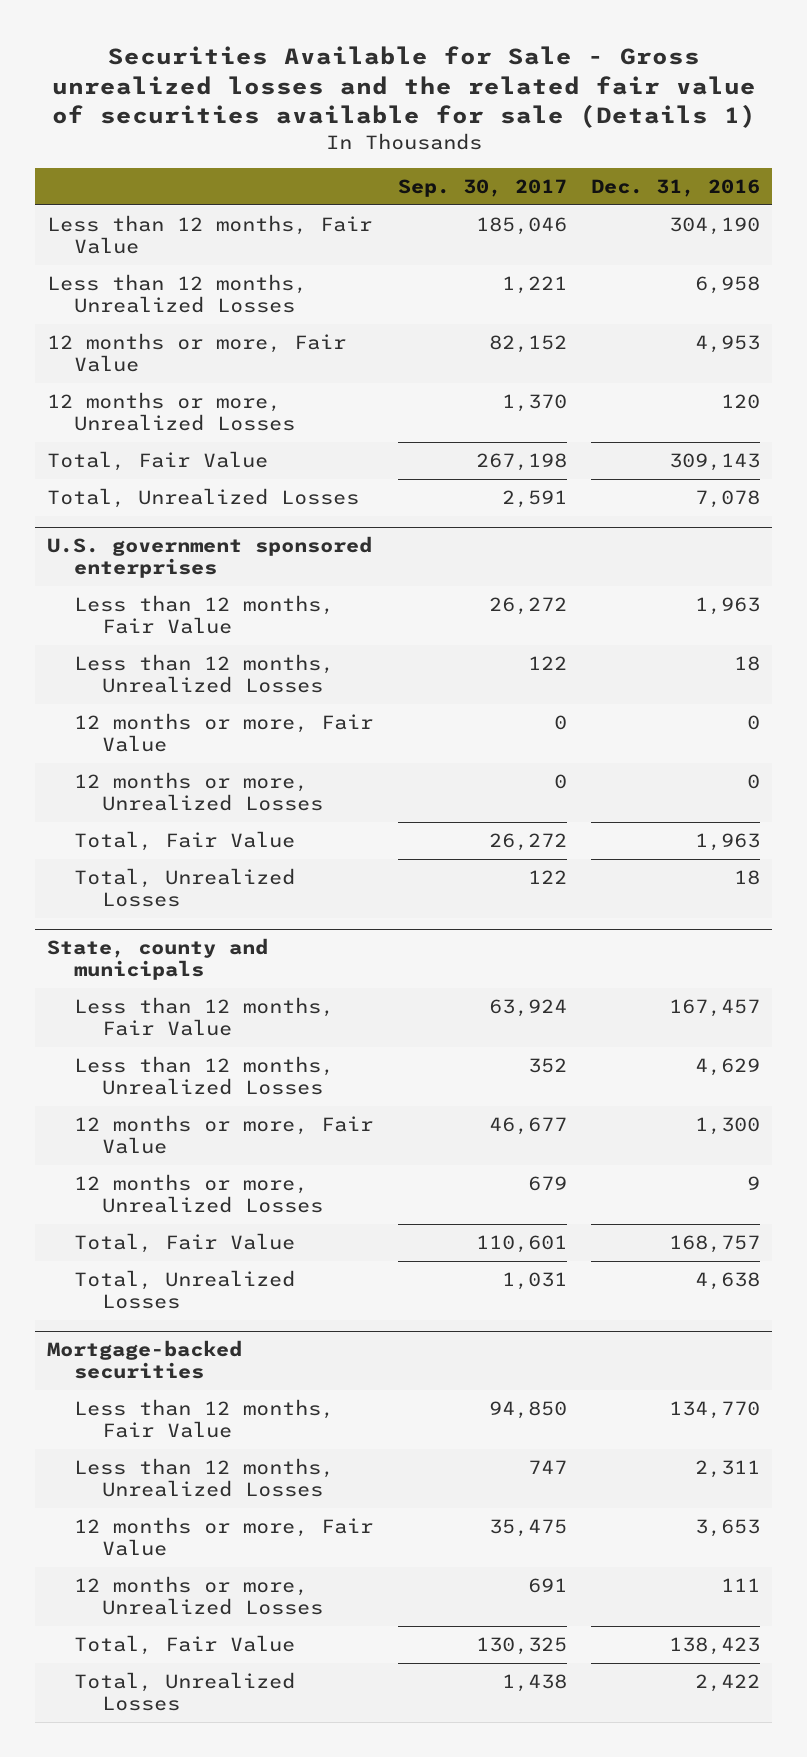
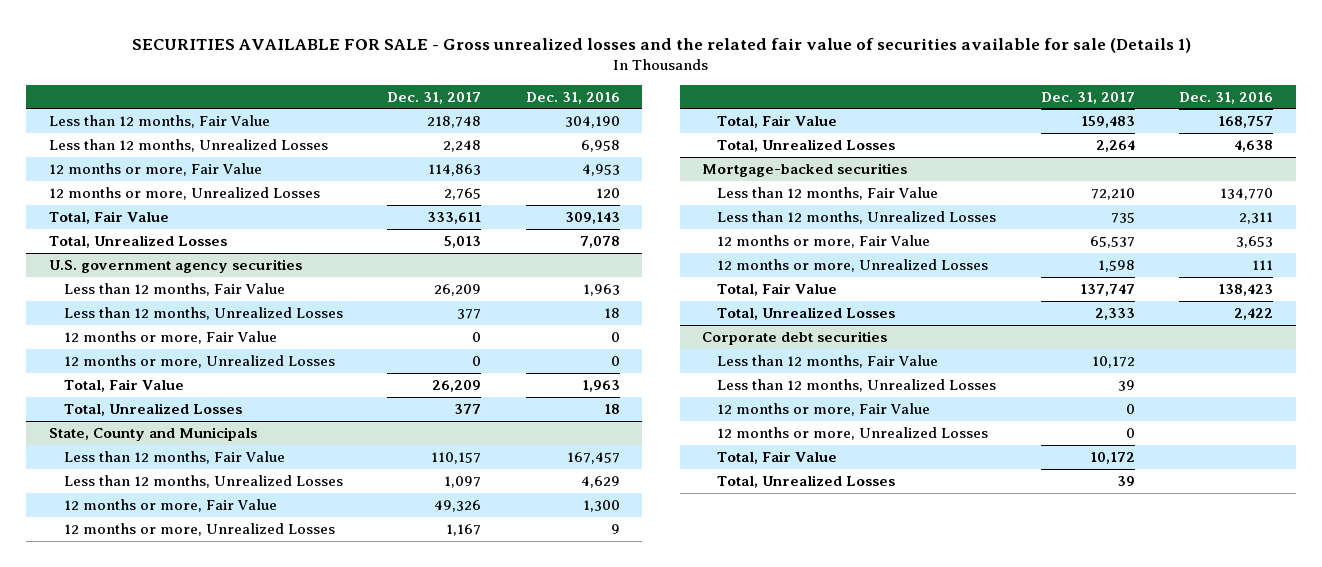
- Securities Available for Sale - Gross unrealized losses and the related fair value of securities available for sale (Details 1)
+ SECURITIES AVAILABLE FOR SALE - Gross unrealized losses and the related fair value of securities available for sale (Details 1)
- | Sep. 30, 2017 | Dec. 31, 2016
+ | Dec. 31, 2017 | Dec. 31, 2016
- U.S. government sponsored enterprises
+ U.S. government agency securities
- State, county and municipals
+ State, County and Municipals
+ Corporate debt securities
+ Less than 12 months, Fair Value | 10,172 |
+ Less than 12 months, Unrealized Losses | 39 |
+ 12 months or more, Fair Value | 0 |
+ 12 months or more, Unrealized Losses | 0 |
+ Total, Fair Value | 10,172 |
+ Total, Unrealized Losses | 39 |

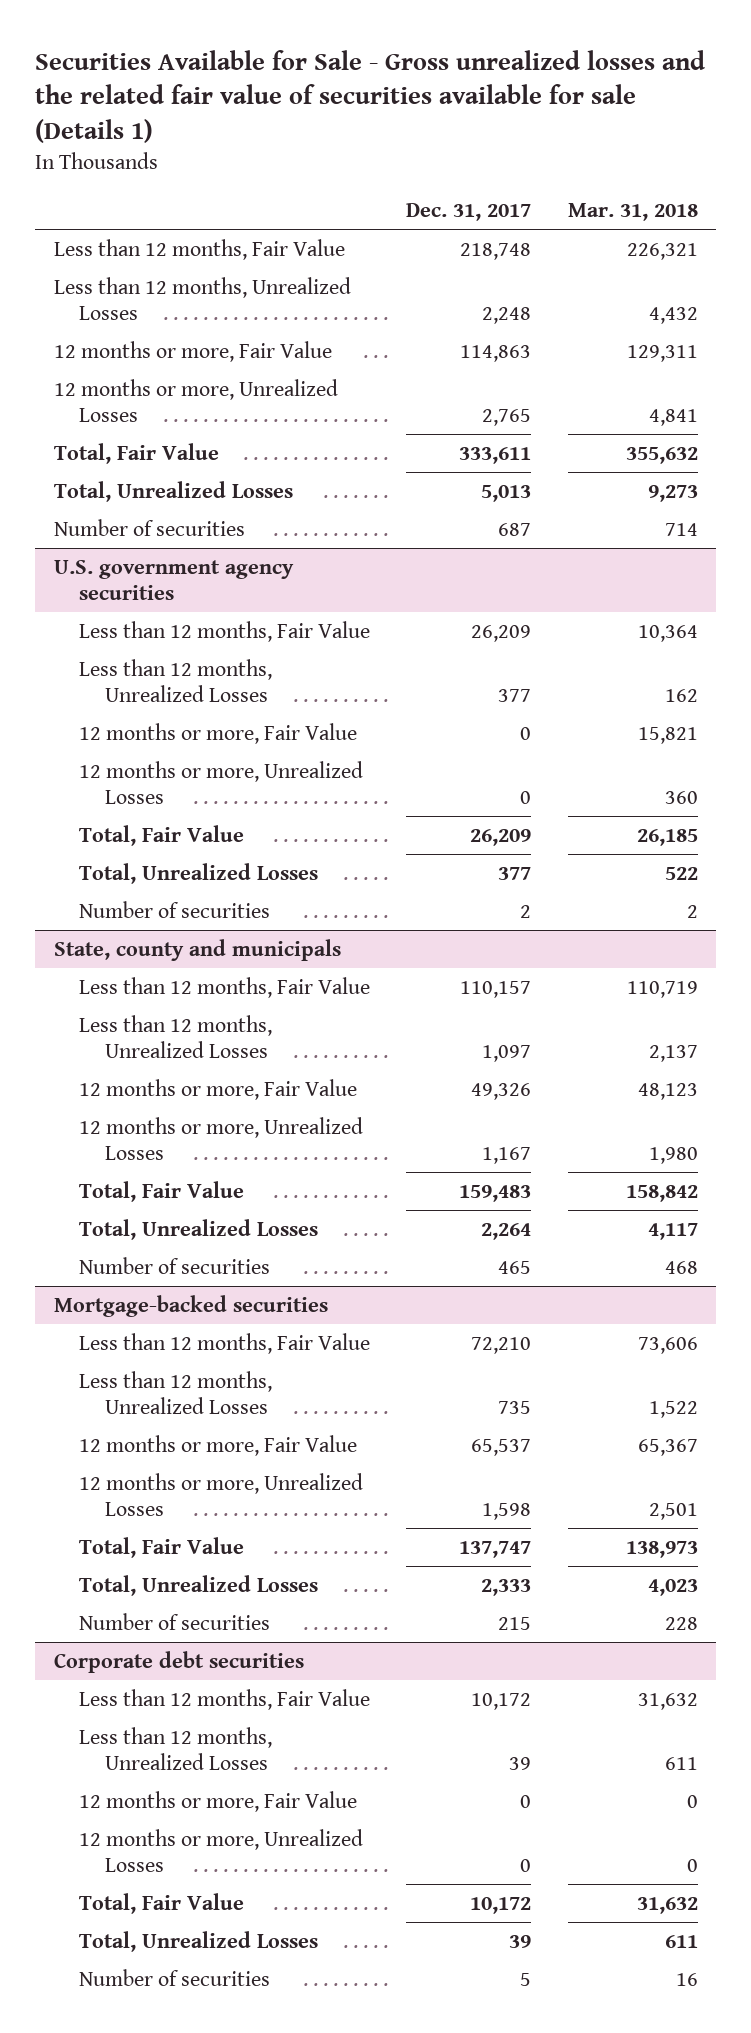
- SECURITIES AVAILABLE FOR SALE - Gross unrealized losses and the related fair value of securities available for sale (Details 1)
+ Securities Available for Sale - Gross unrealized losses and the related fair value of securities available for sale (Details 1)
- | Dec. 31, 2017 | Dec. 31, 2016
+ | Dec. 31, 2017 | Mar. 31, 2018
+ Number of securities | 687 | 714
- State, County and Municipals
@ U.S. government agency securities
+ Number of securities | 2 | 2
+ State, county and municipals
+ Number of securities | 465 | 468
@ Mortgage-backed securities
+ Number of securities | 215 | 228
@ Corporate debt securities
+ Number of securities | 5 | 16

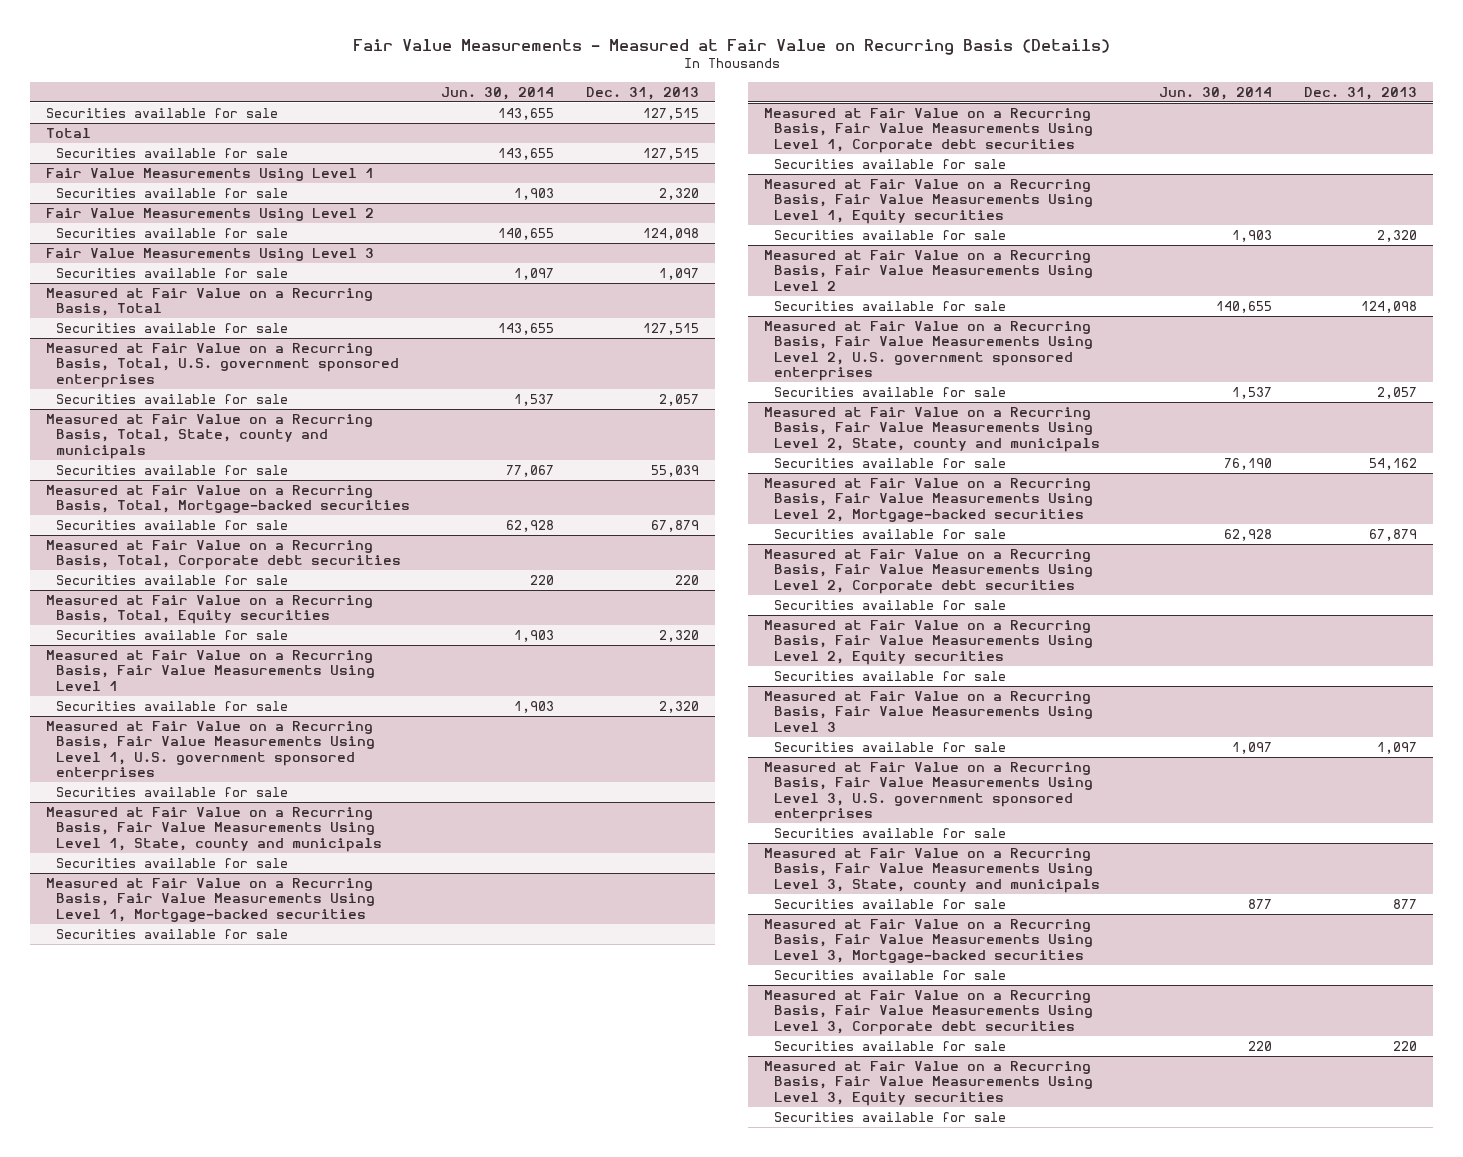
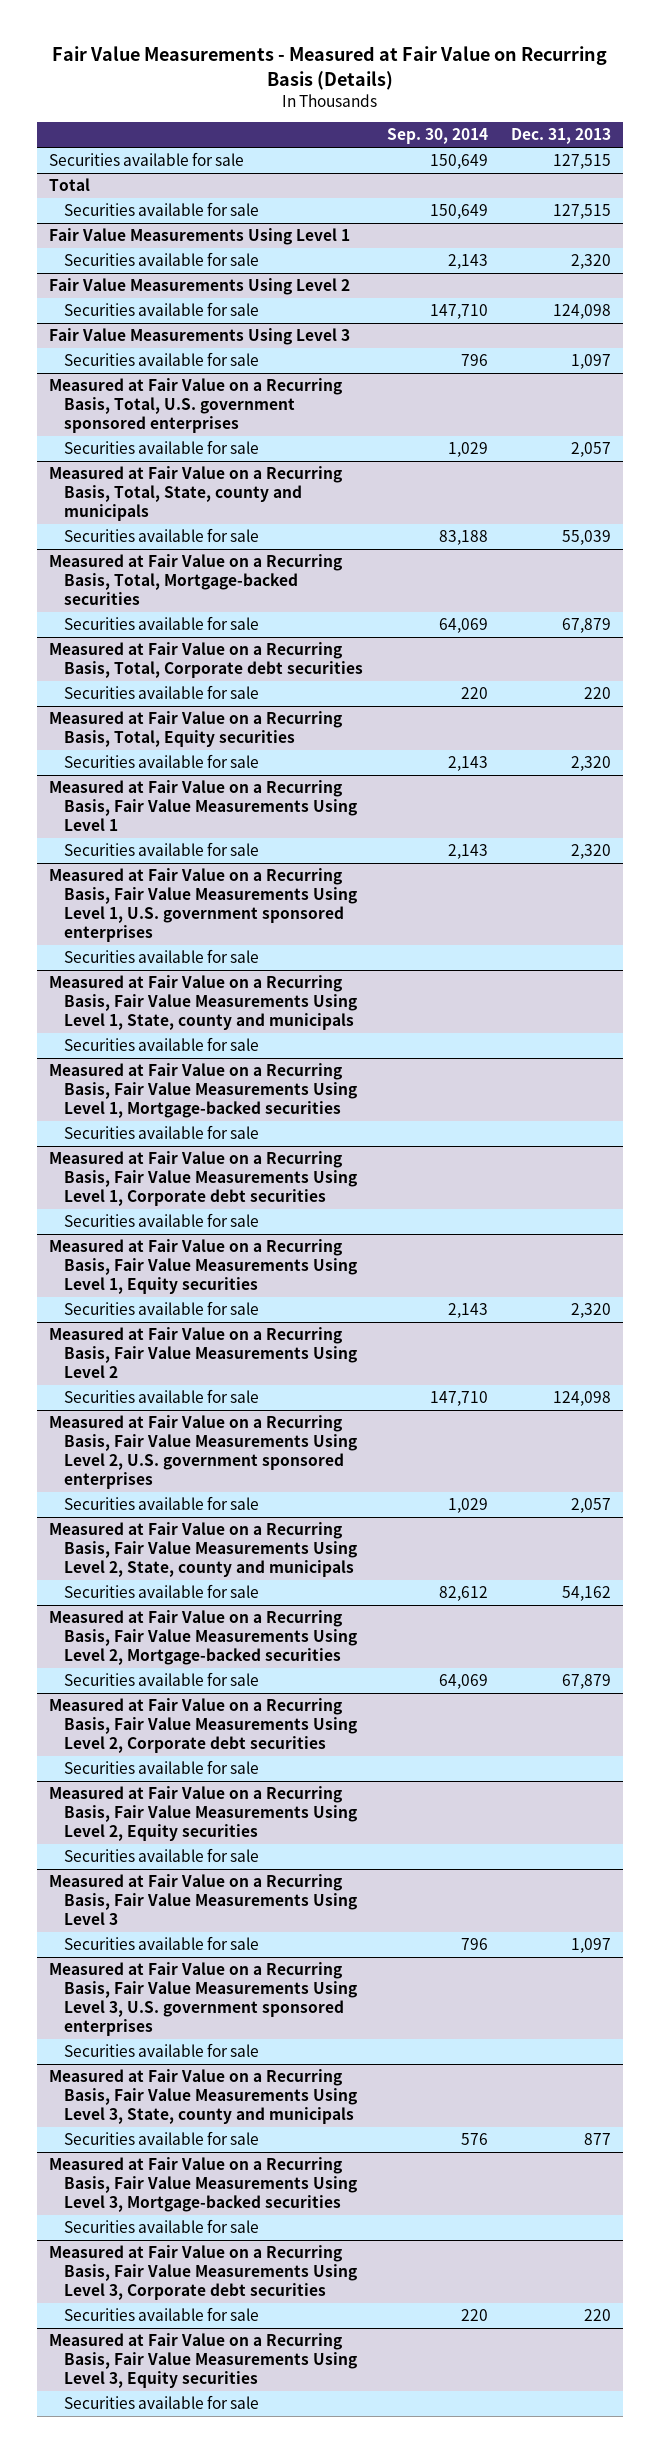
- | Jun. 30, 2014 | Dec. 31, 2013
+ | Sep. 30, 2014 | Dec. 31, 2013
- Measured at Fair Value on a Recurring Basis, Total
- Securities available for sale | 143,655 | 127,515

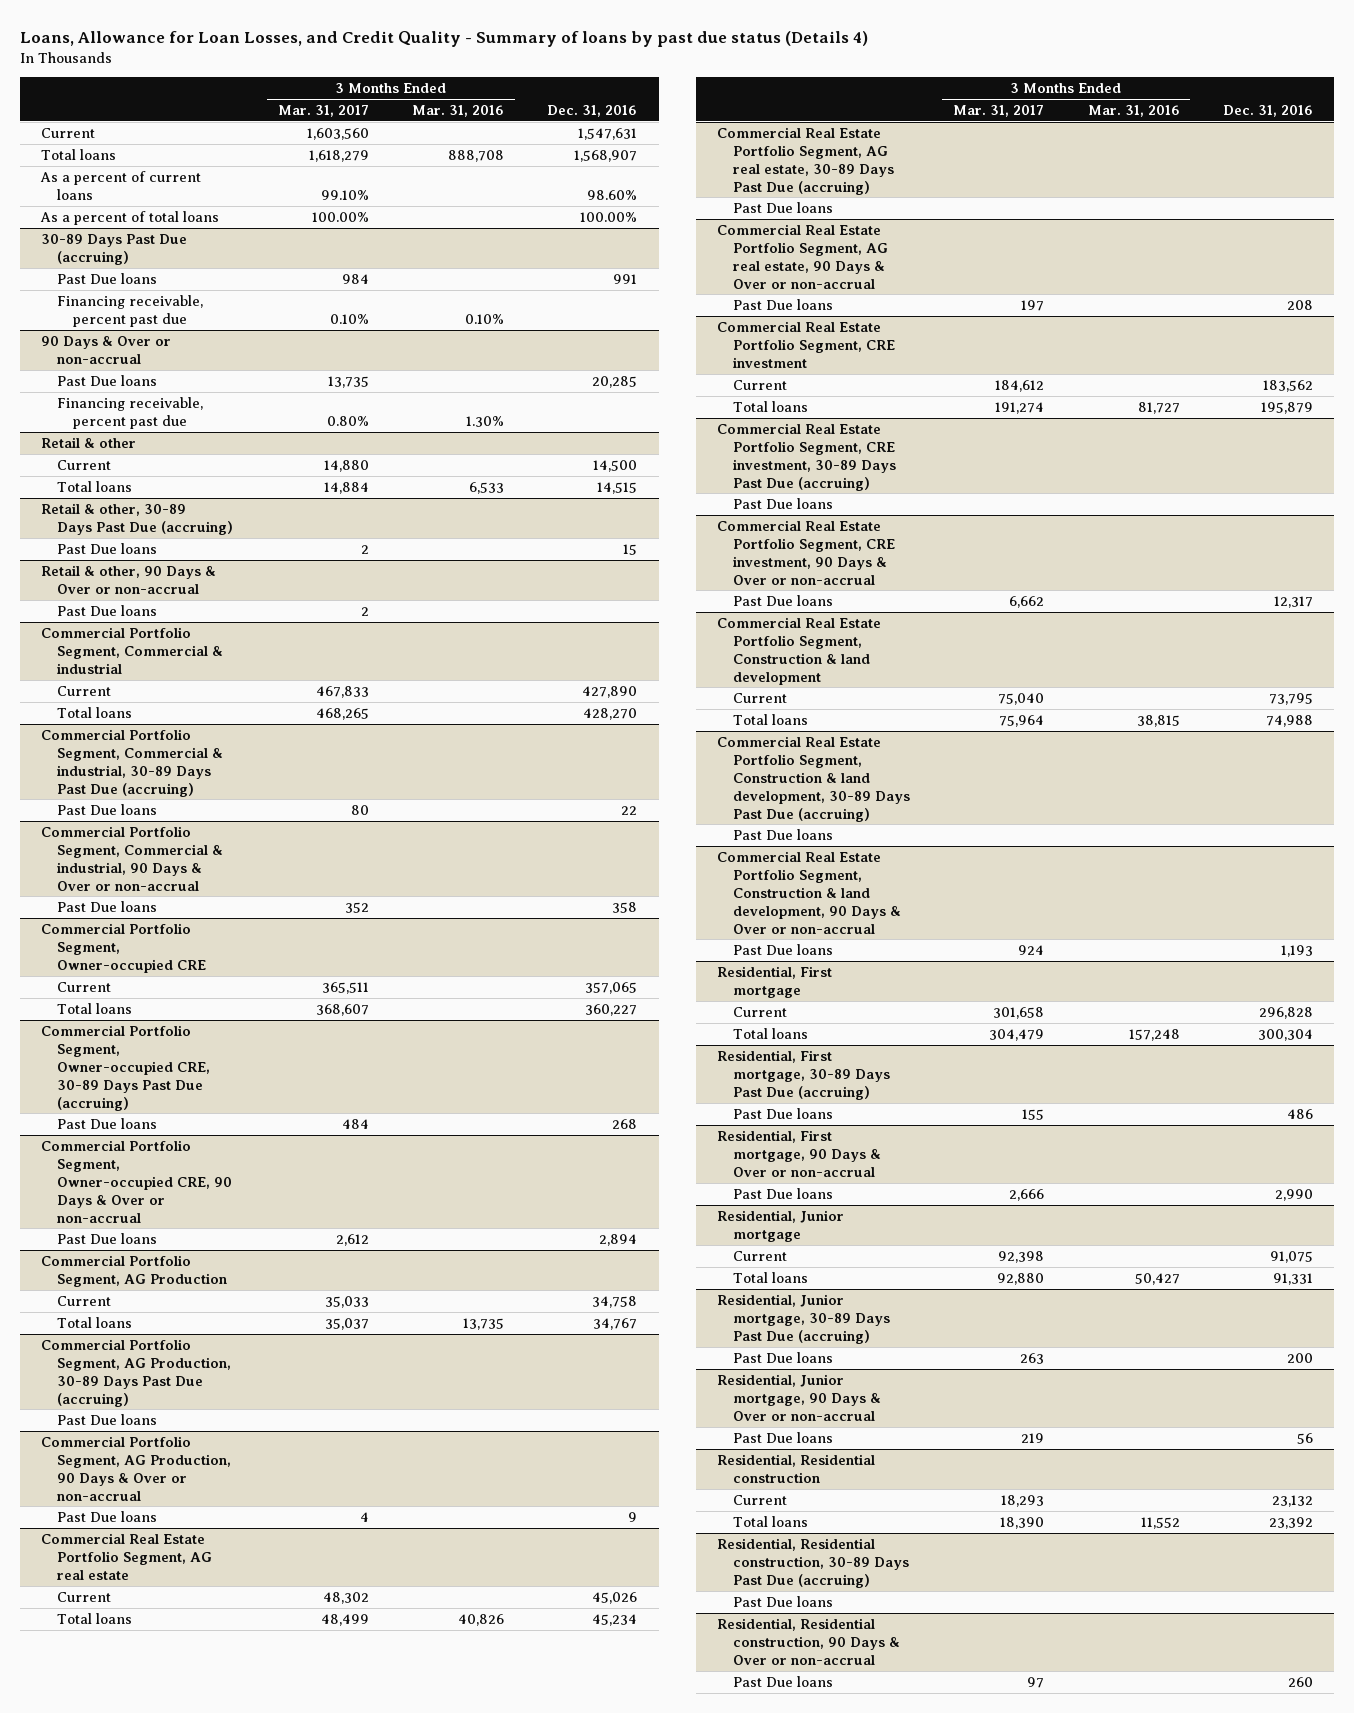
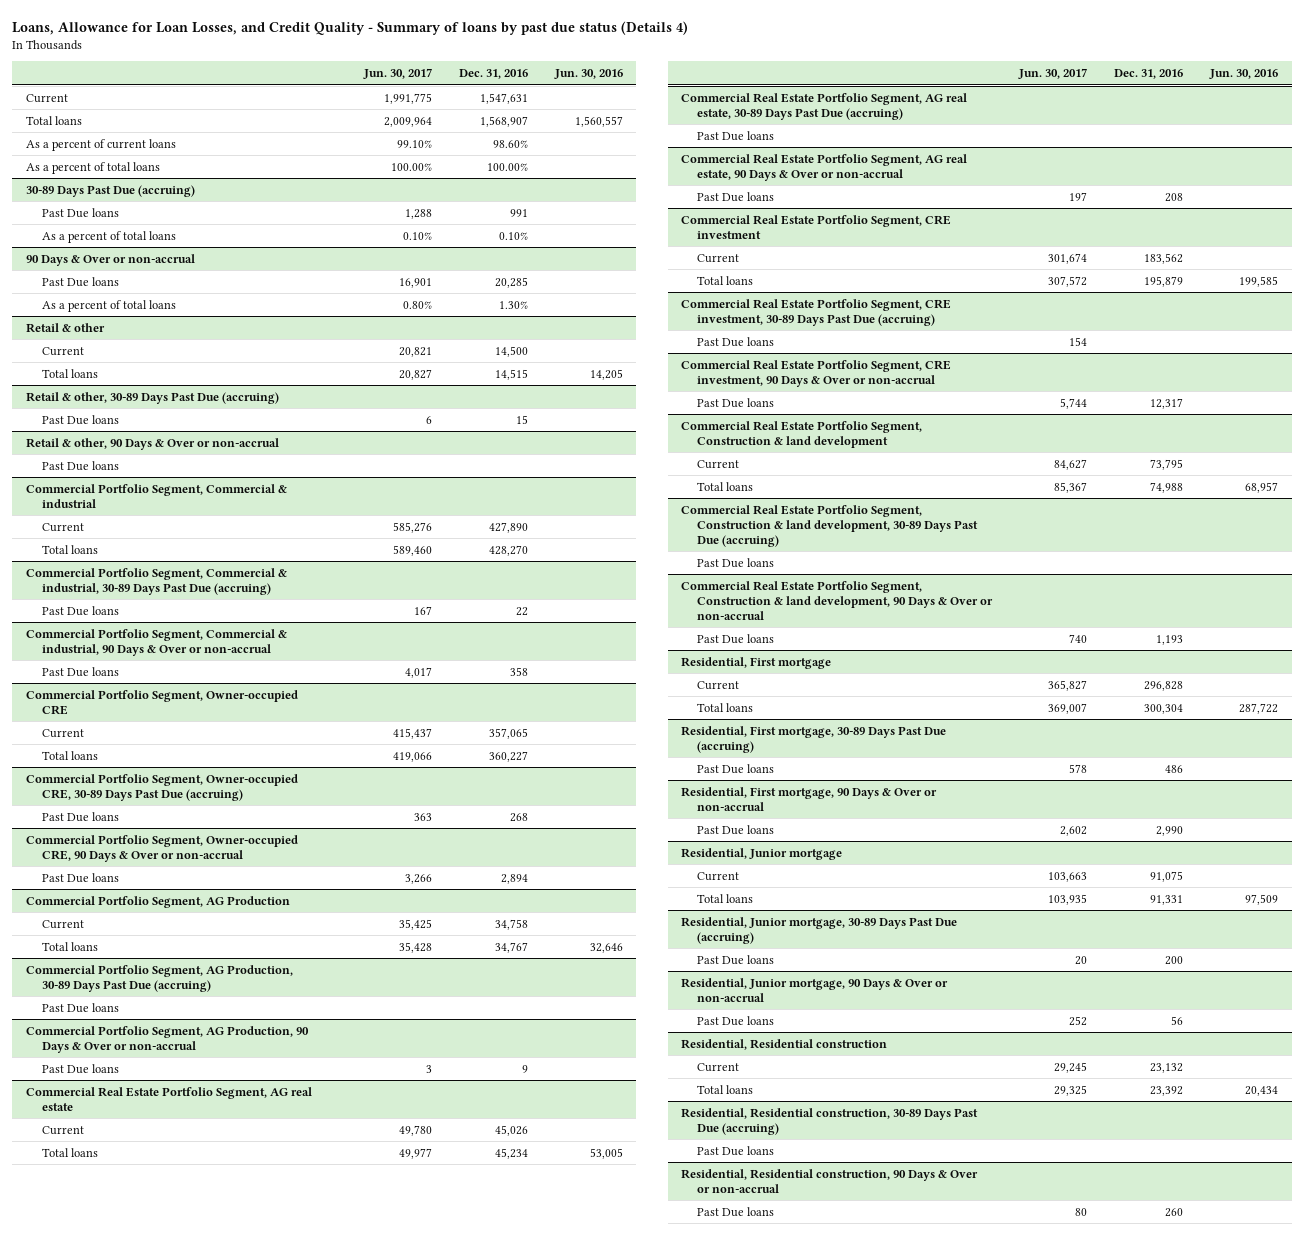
- | 3 Months Ended Mar. 31, 2017 | 3 Months Ended Mar. 31, 2016 | Dec. 31, 2016
+ | Jun. 30, 2017 | Dec. 31, 2016 | Jun. 30, 2016
@ 30-89 Days Past Due (accruing)
- Financing receivable, percent past due | 0.10% | 0.10% |
+ As a percent of total loans | 0.10% | 0.10% |
@ 90 Days & Over or non-accrual
- Financing receivable, percent past due | 0.80% | 1.30% |
+ As a percent of total loans | 0.80% | 1.30% |

